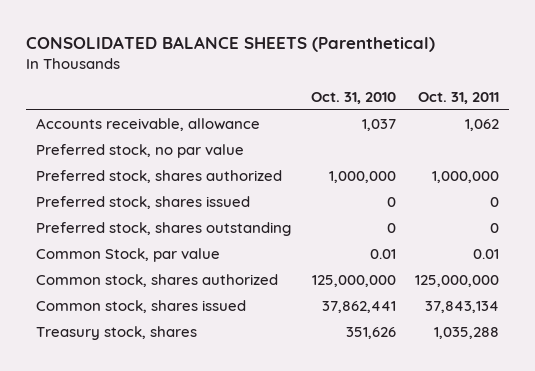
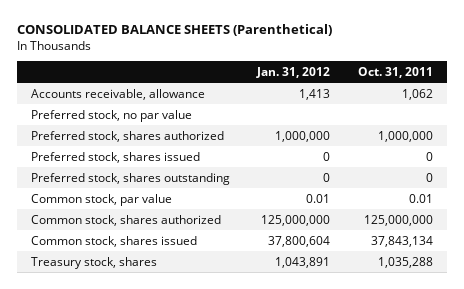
- | Oct. 31, 2010 | Oct. 31, 2011
+ | Jan. 31, 2012 | Oct. 31, 2011
- Common Stock, par value | 0.01 | 0.01
+ Common stock, par value | 0.01 | 0.01

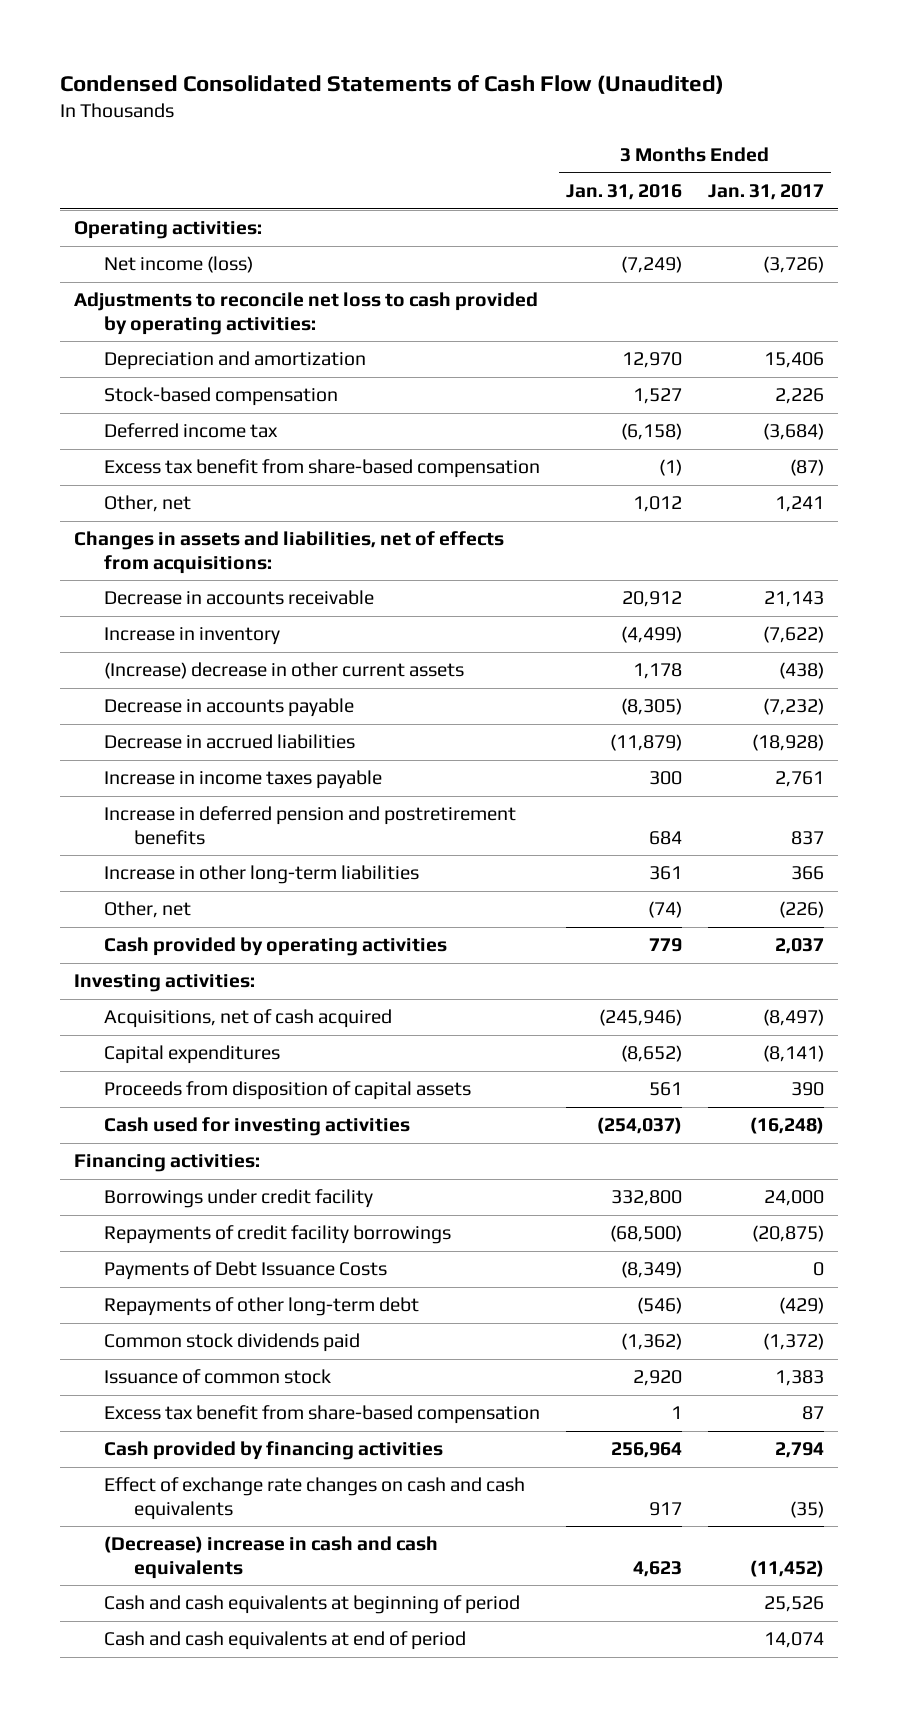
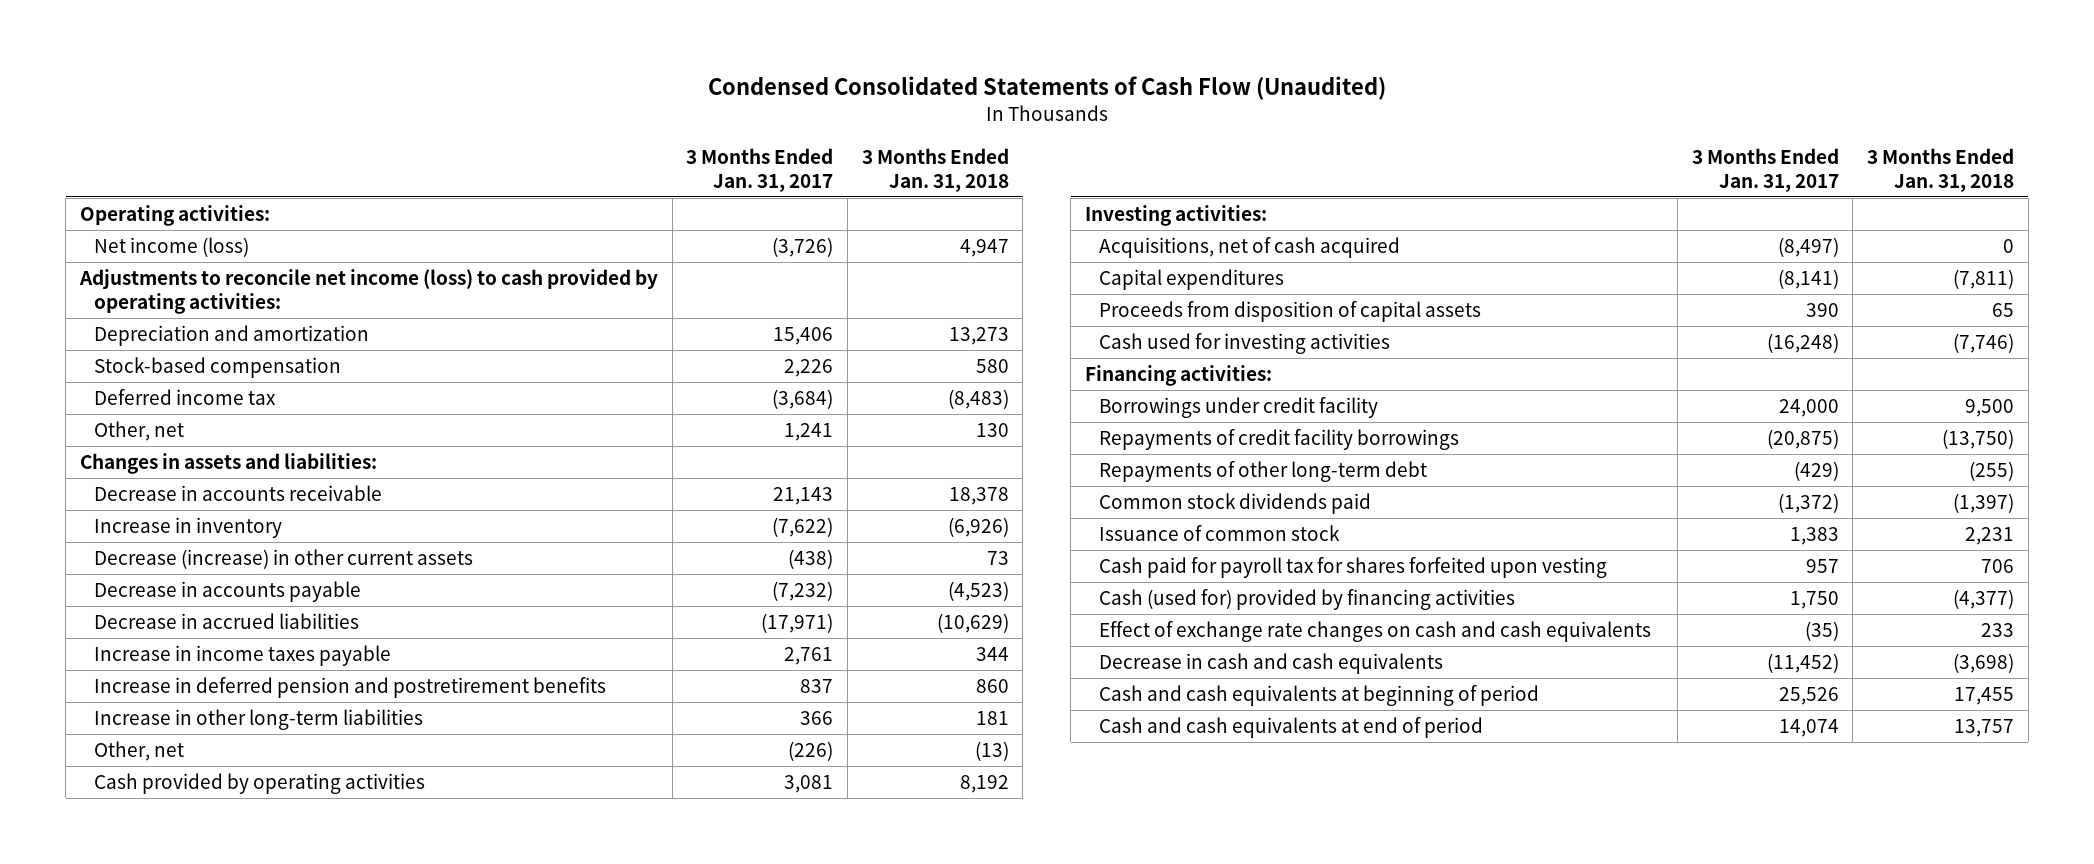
- | 3 Months Ended Jan. 31, 2016 | 3 Months Ended Jan. 31, 2017
+ | 3 Months Ended Jan. 31, 2017 | 3 Months Ended Jan. 31, 2018
- Adjustments to reconcile net loss to cash provided by operating activities:
+ Adjustments to reconcile net income (loss) to cash provided by operating activities:
- Excess tax benefit from share-based compensation | (1) | (87)
- Changes in assets and liabilities, net of effects from acquisitions:
+ Changes in assets and liabilities:
- (Increase) decrease in other current assets | 1,178 | (438)
+ Decrease (increase) in other current assets | (438) | 73
- Decrease in accrued liabilities | (11,879) | (18,928)
+ Decrease in accrued liabilities | (17,971) | (10,629)
- Cash provided by operating activities | 779 | 2,037
+ Cash provided by operating activities | 3,081 | 8,192
- Payments of Debt Issuance Costs | (8,349) | 0
- Excess tax benefit from share-based compensation | 1 | 87
- Cash provided by financing activities | 256,964 | 2,794
+ Cash paid for payroll tax for shares forfeited upon vesting | 957 | 706
+ Cash (used for) provided by financing activities | 1,750 | (4,377)
- (Decrease) increase in cash and cash equivalents | 4,623 | (11,452)
+ Decrease in cash and cash equivalents | (11,452) | (3,698)

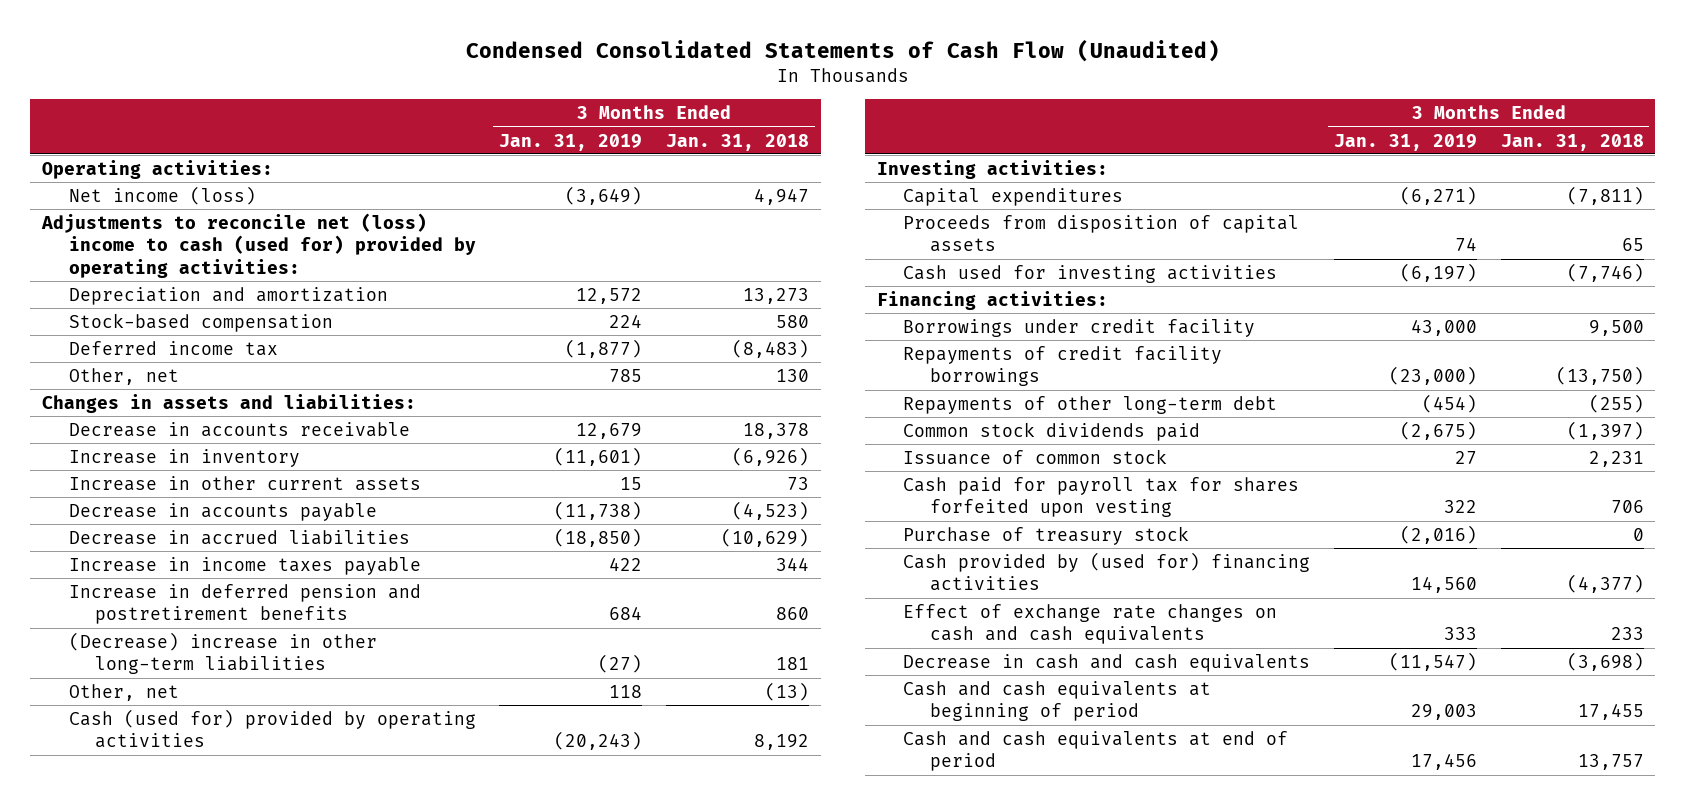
- | 3 Months Ended Jan. 31, 2017 | 3 Months Ended Jan. 31, 2018
+ | 3 Months Ended Jan. 31, 2019 | 3 Months Ended Jan. 31, 2018
- Adjustments to reconcile net income (loss) to cash provided by operating activities:
+ Adjustments to reconcile net (loss) income to cash (used for) provided by operating activities:
- Decrease (increase) in other current assets | (438) | 73
+ Increase in other current assets | 15 | 73
- Increase in other long-term liabilities | 366 | 181
+ (Decrease) increase in other long-term liabilities | (27) | 181
- Cash provided by operating activities | 3,081 | 8,192
+ Cash (used for) provided by operating activities | (20,243) | 8,192
- Acquisitions, net of cash acquired | (8,497) | 0
- Cash (used for) provided by financing activities | 1,750 | (4,377)
+ Purchase of treasury stock | (2,016) | 0
+ Cash provided by (used for) financing activities | 14,560 | (4,377)

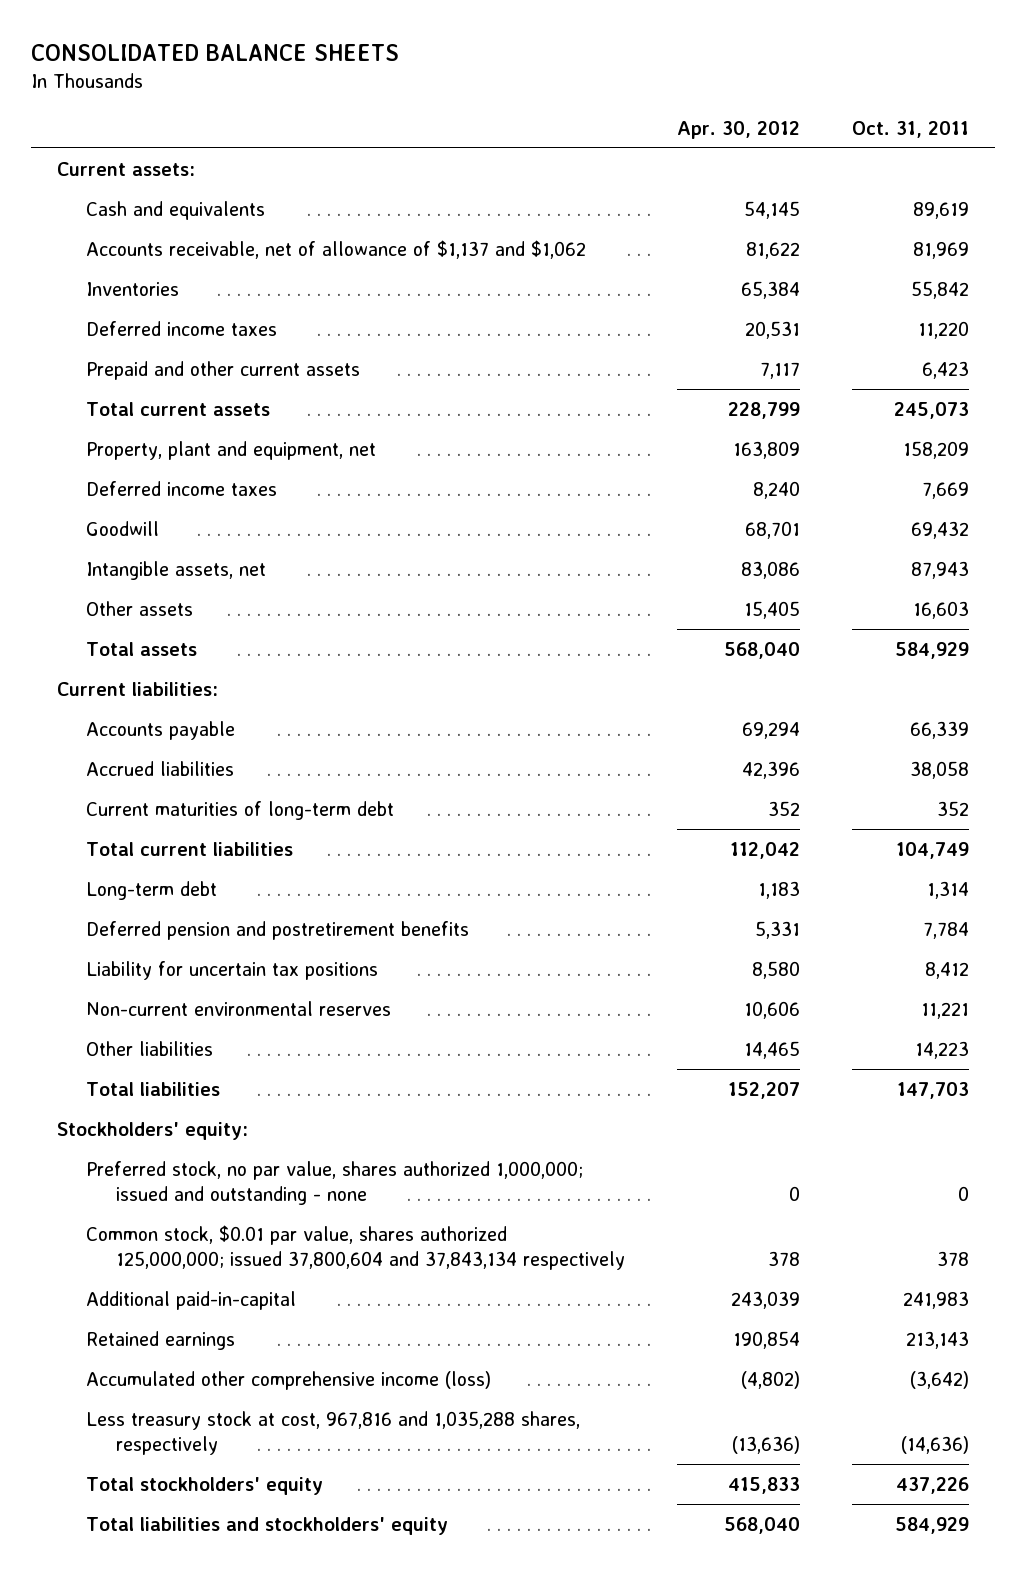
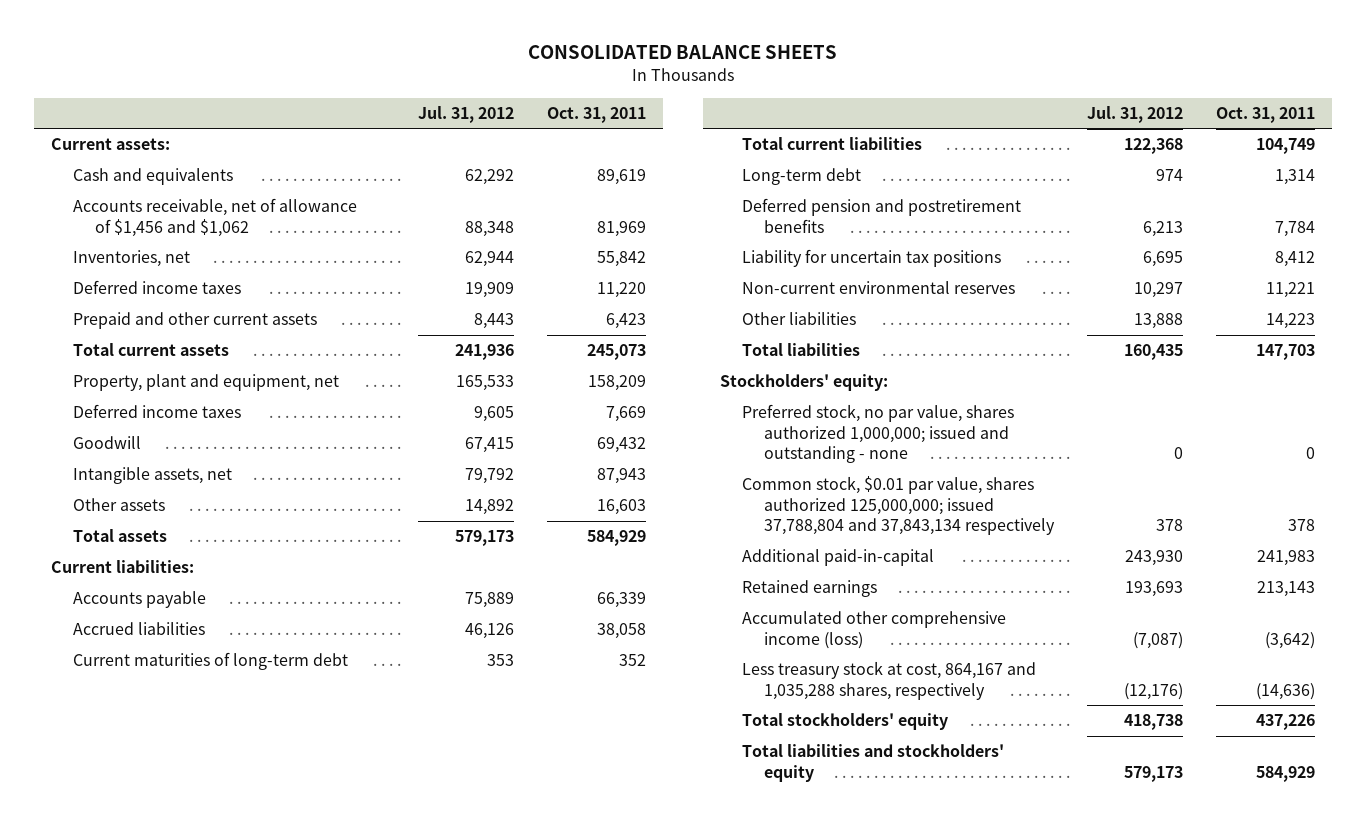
- | Apr. 30, 2012 | Oct. 31, 2011
+ | Jul. 31, 2012 | Oct. 31, 2011
- Accounts receivable, net of allowance of $1,137 and $1,062 | 81,622 | 81,969
- Inventories | 65,384 | 55,842
+ Accounts receivable, net of allowance of $1,456 and $1,062 | 88,348 | 81,969
+ Inventories, net | 62,944 | 55,842
- Common stock, $0.01 par value, shares authorized 125,000,000; issued 37,800,604 and 37,843,134 respectively | 378 | 378
+ Common stock, $0.01 par value, shares authorized 125,000,000; issued 37,788,804 and 37,843,134 respectively | 378 | 378
- Less treasury stock at cost, 967,816 and 1,035,288 shares, respectively | (13,636) | (14,636)
+ Less treasury stock at cost, 864,167 and 1,035,288 shares, respectively | (12,176) | (14,636)

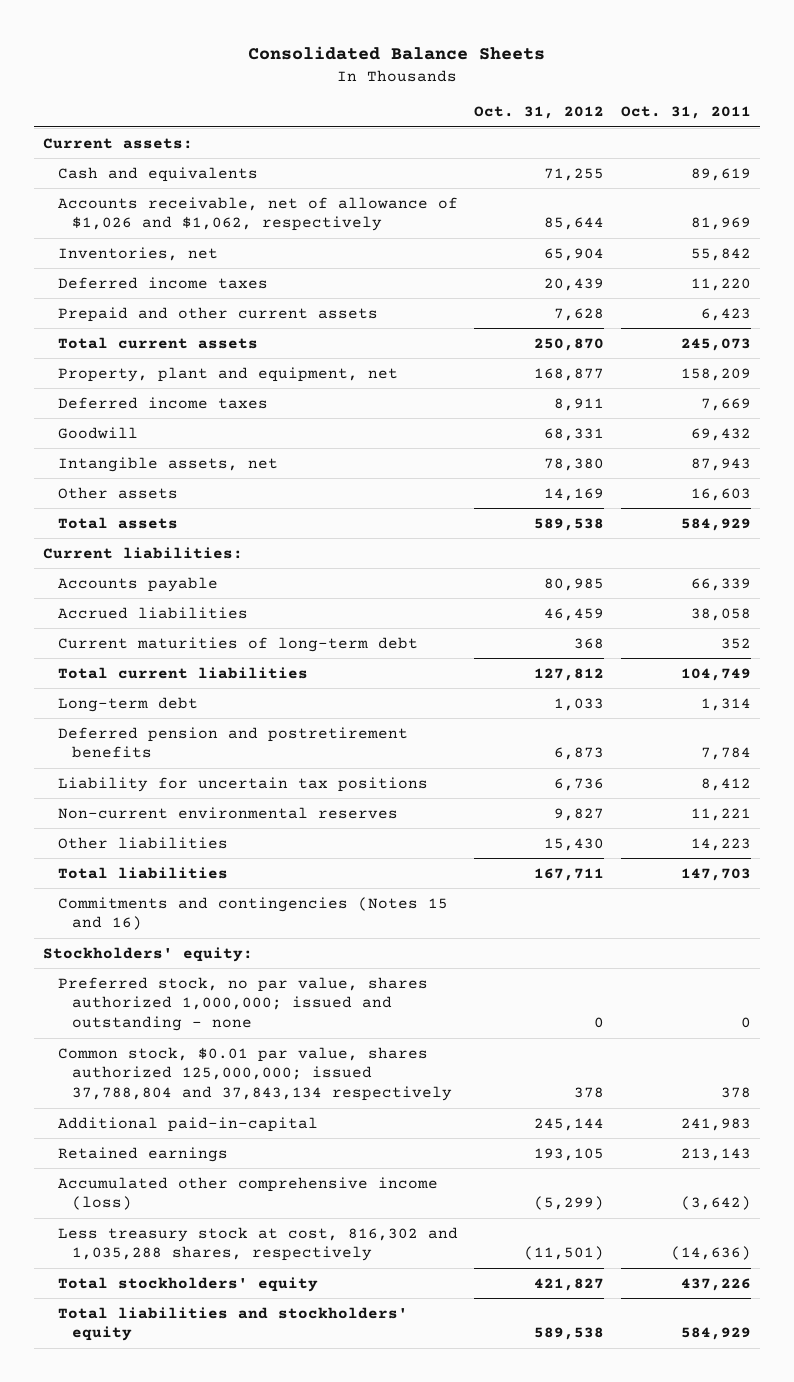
- CONSOLIDATED BALANCE SHEETS
+ Consolidated Balance Sheets
- | Jul. 31, 2012 | Oct. 31, 2011
+ | Oct. 31, 2012 | Oct. 31, 2011
- Accounts receivable, net of allowance of $1,456 and $1,062 | 88,348 | 81,969
+ Accounts receivable, net of allowance of $1,026 and $1,062, respectively | 85,644 | 81,969
+ Commitments and contingencies (Notes 15 and 16)
- Less treasury stock at cost, 864,167 and 1,035,288 shares, respectively | (12,176) | (14,636)
+ Less treasury stock at cost, 816,302 and 1,035,288 shares, respectively | (11,501) | (14,636)

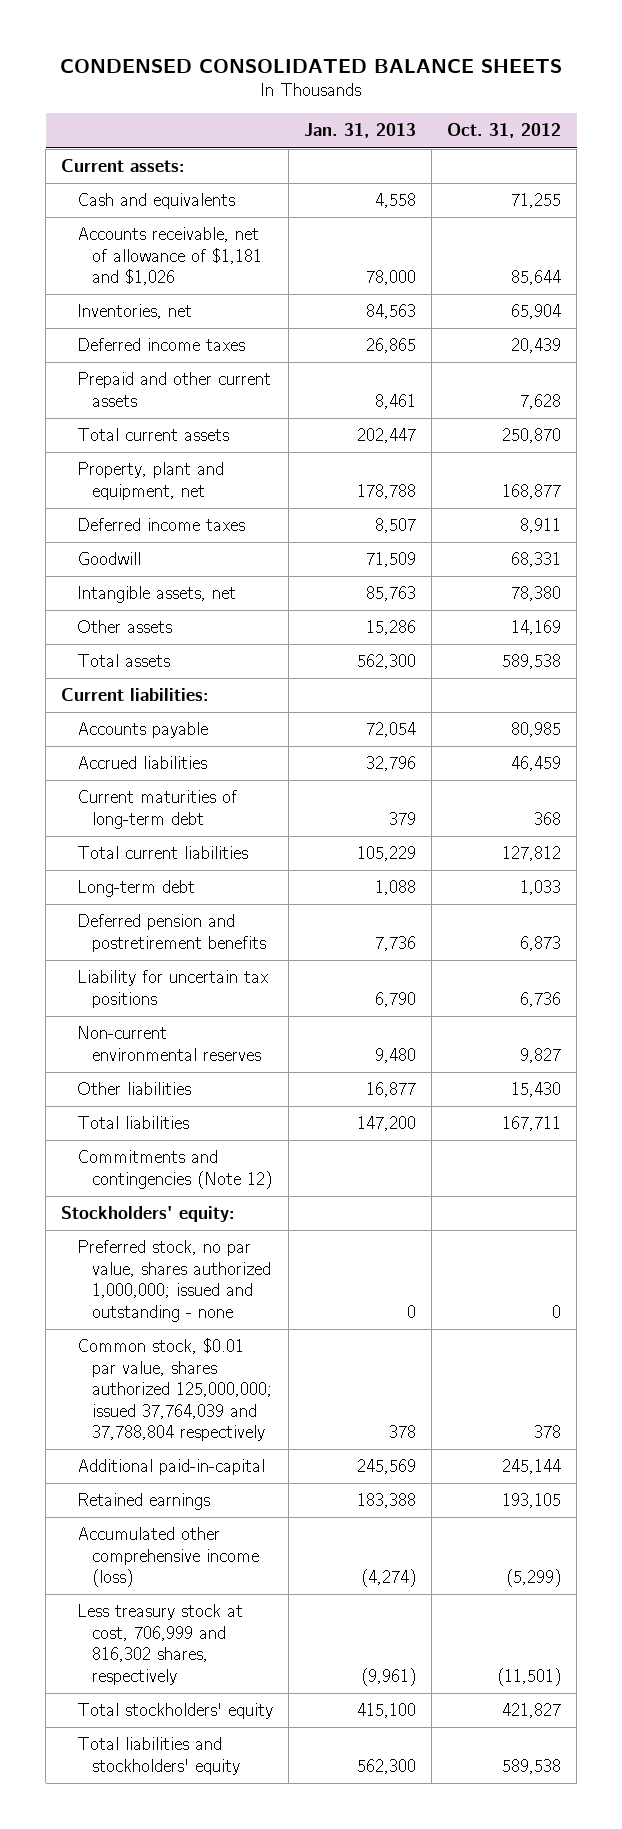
- Consolidated Balance Sheets
+ CONDENSED CONSOLIDATED BALANCE SHEETS
- | Oct. 31, 2012 | Oct. 31, 2011
+ | Jan. 31, 2013 | Oct. 31, 2012
- Accounts receivable, net of allowance of $1,026 and $1,062, respectively | 85,644 | 81,969
+ Accounts receivable, net of allowance of $1,181 and $1,026 | 78,000 | 85,644
- Commitments and contingencies (Notes 15 and 16)
+ Commitments and contingencies (Note 12)
- Common stock, $0.01 par value, shares authorized 125,000,000; issued 37,788,804 and 37,843,134 respectively | 378 | 378
+ Common stock, $0.01 par value, shares authorized 125,000,000; issued 37,764,039 and 37,788,804 respectively | 378 | 378
- Less treasury stock at cost, 816,302 and 1,035,288 shares, respectively | (11,501) | (14,636)
+ Less treasury stock at cost, 706,999 and 816,302 shares, respectively | (9,961) | (11,501)

